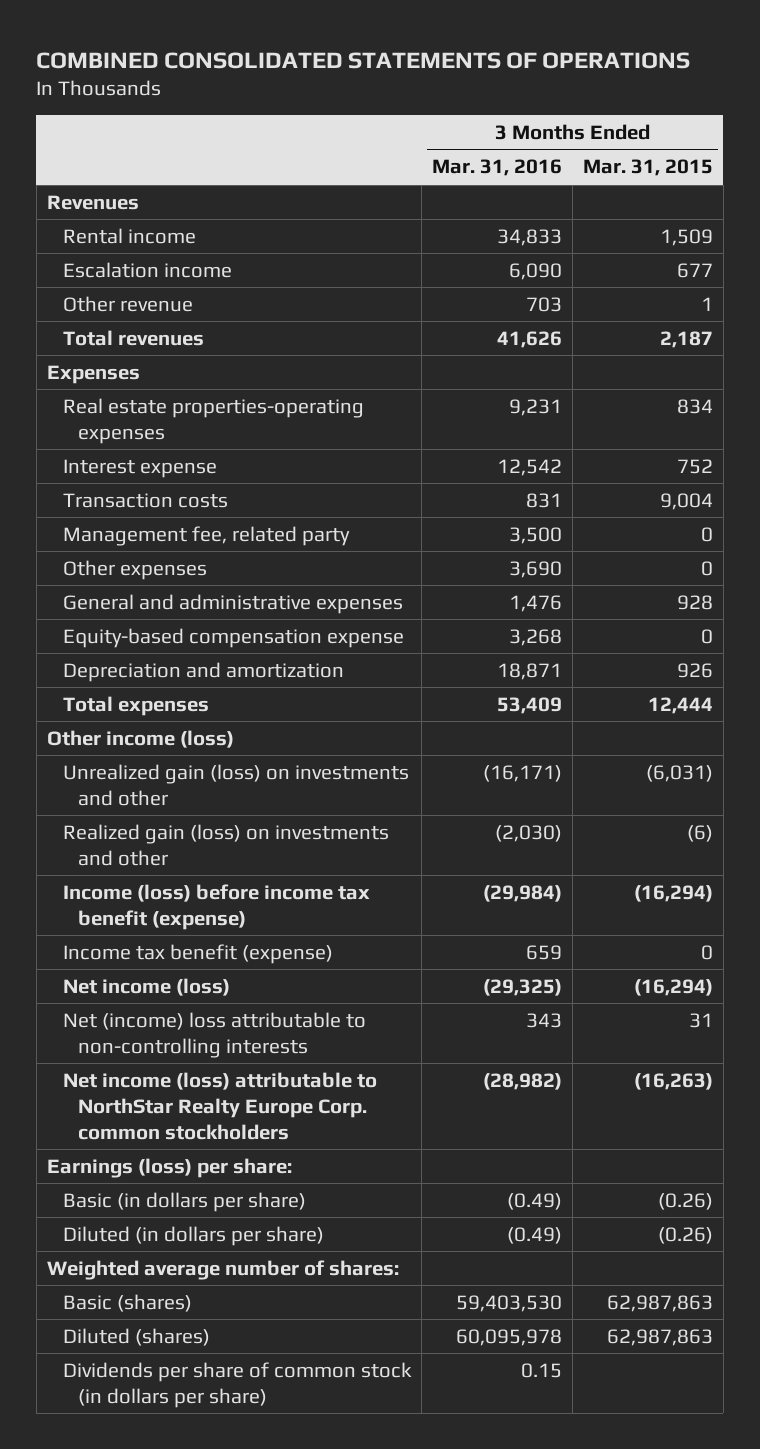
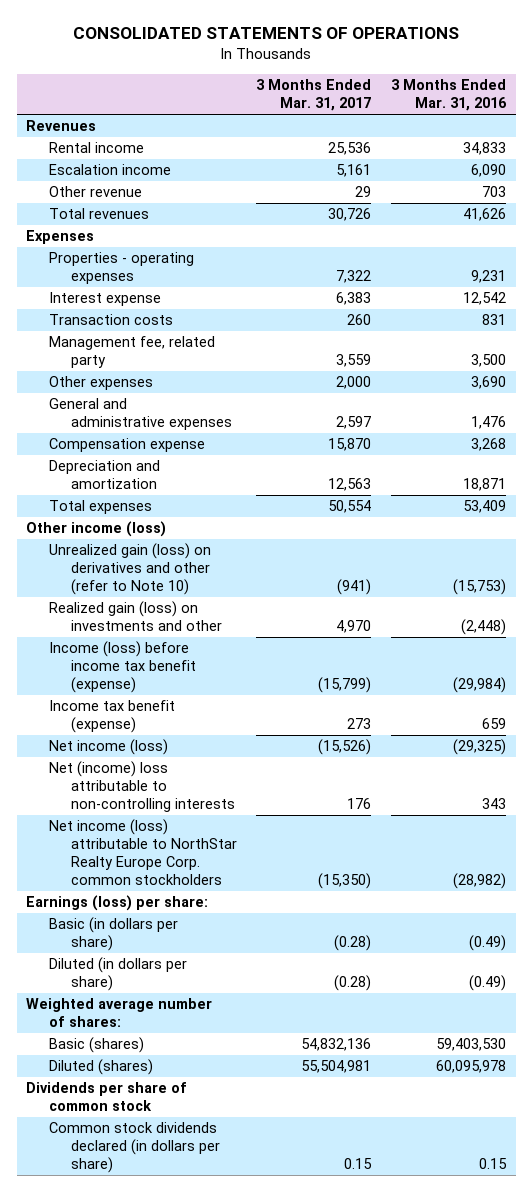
- COMBINED CONSOLIDATED STATEMENTS OF OPERATIONS
+ CONSOLIDATED STATEMENTS OF OPERATIONS
- | 3 Months Ended Mar. 31, 2016 | 3 Months Ended Mar. 31, 2015
+ | 3 Months Ended Mar. 31, 2017 | 3 Months Ended Mar. 31, 2016
- Real estate properties-operating expenses | 9,231 | 834
+ Properties - operating expenses | 7,322 | 9,231
- Equity-based compensation expense | 3,268 | 0
+ Compensation expense | 15,870 | 3,268
- Unrealized gain (loss) on investments and other | (16,171) | (6,031)
- Realized gain (loss) on investments and other | (2,030) | (6)
+ Unrealized gain (loss) on derivatives and other (refer to Note 10) | (941) | (15,753)
+ Realized gain (loss) on investments and other | 4,970 | (2,448)
- Dividends per share of common stock (in dollars per share) | 0.15 |
+ Dividends per share of common stock
+ Common stock dividends declared (in dollars per share) | 0.15 | 0.15

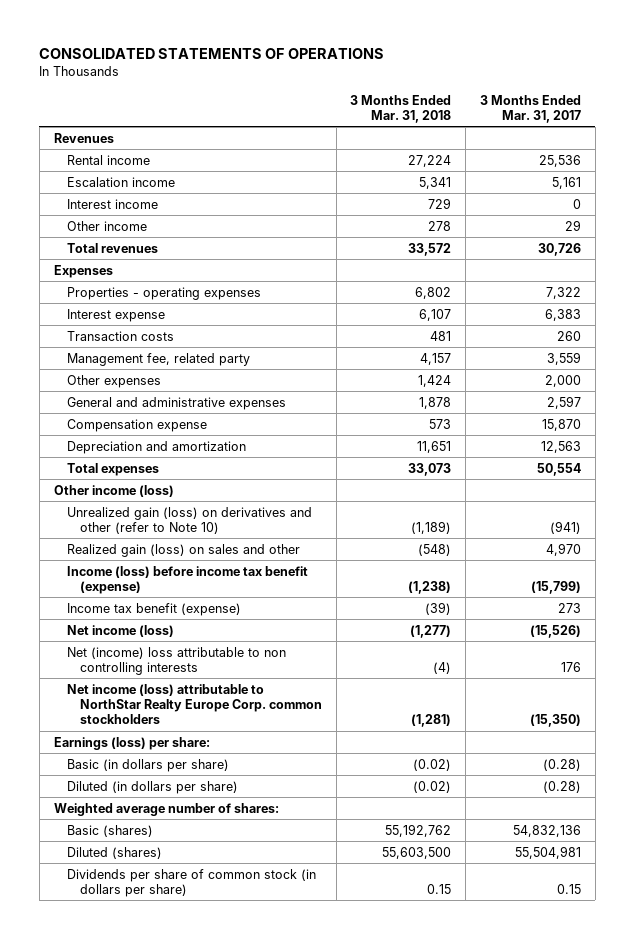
- | 3 Months Ended Mar. 31, 2017 | 3 Months Ended Mar. 31, 2016
+ | 3 Months Ended Mar. 31, 2018 | 3 Months Ended Mar. 31, 2017
- Other revenue | 29 | 703
+ Interest income | 729 | 0
+ Other income | 278 | 29
- Realized gain (loss) on investments and other | 4,970 | (2,448)
+ Realized gain (loss) on sales and other | (548) | 4,970
- Net (income) loss attributable to non-controlling interests | 176 | 343
+ Net (income) loss attributable to non controlling interests | (4) | 176
- Dividends per share of common stock
- Common stock dividends declared (in dollars per share) | 0.15 | 0.15
+ Dividends per share of common stock (in dollars per share) | 0.15 | 0.15

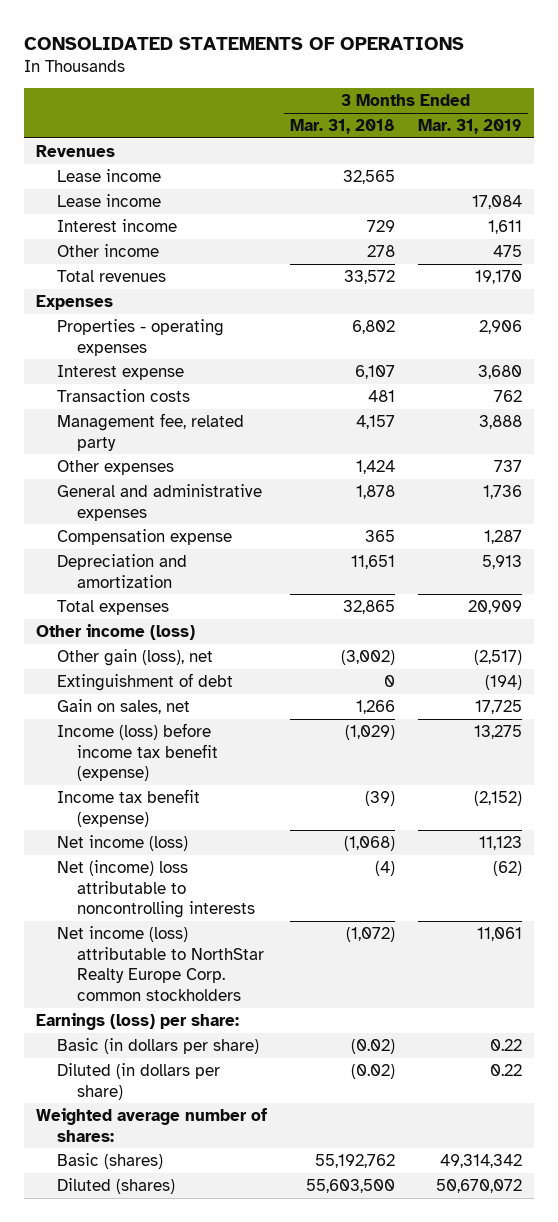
- | 3 Months Ended Mar. 31, 2018 | 3 Months Ended Mar. 31, 2017
+ | 3 Months Ended Mar. 31, 2018 | 3 Months Ended Mar. 31, 2019
- Rental income | 27,224 | 25,536
- Escalation income | 5,341 | 5,161
+ Lease income | 32,565 |
+ Lease income | | 17,084
- Compensation expense | 573 | 15,870
+ Compensation expense | 365 | 1,287
- Total expenses | 33,073 | 50,554
+ Total expenses | 32,865 | 20,909
- Unrealized gain (loss) on derivatives and other (refer to Note 10) | (1,189) | (941)
- Realized gain (loss) on sales and other | (548) | 4,970
- Income (loss) before income tax benefit (expense) | (1,238) | (15,799)
+ Other gain (loss), net | (3,002) | (2,517)
+ Extinguishment of debt | 0 | (194)
+ Gain on sales, net | 1,266 | 17,725
+ Income (loss) before income tax benefit (expense) | (1,029) | 13,275
- Net income (loss) | (1,277) | (15,526)
- Net (income) loss attributable to non controlling interests | (4) | 176
- Net income (loss) attributable to NorthStar Realty Europe Corp. common stockholders | (1,281) | (15,350)
+ Net income (loss) | (1,068) | 11,123
+ Net (income) loss attributable to noncontrolling interests | (4) | (62)
+ Net income (loss) attributable to NorthStar Realty Europe Corp. common stockholders | (1,072) | 11,061
- Dividends per share of common stock (in dollars per share) | 0.15 | 0.15

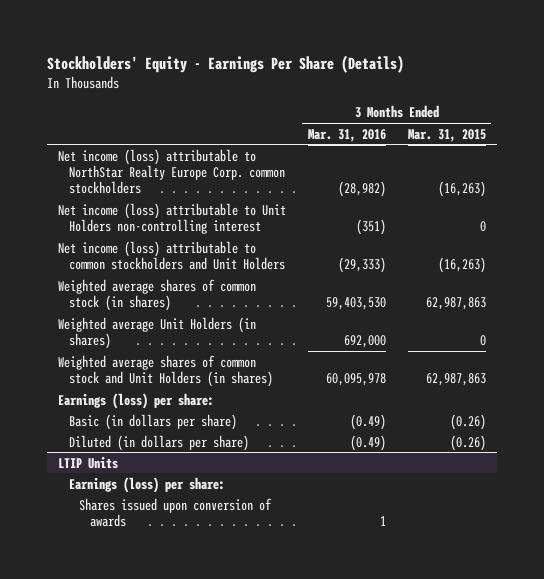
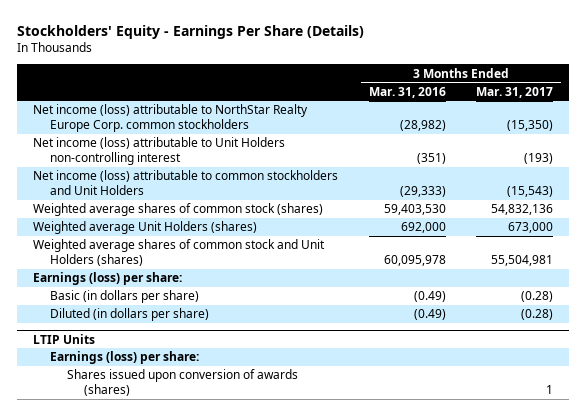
- | 3 Months Ended Mar. 31, 2016 | 3 Months Ended Mar. 31, 2015
+ | 3 Months Ended Mar. 31, 2016 | 3 Months Ended Mar. 31, 2017
- Weighted average shares of common stock (in shares) | 59,403,530 | 62,987,863
- Weighted average Unit Holders (in shares) | 692,000 | 0
- Weighted average shares of common stock and Unit Holders (in shares) | 60,095,978 | 62,987,863
+ Weighted average shares of common stock (shares) | 59,403,530 | 54,832,136
+ Weighted average Unit Holders (shares) | 692,000 | 673,000
+ Weighted average shares of common stock and Unit Holders (shares) | 60,095,978 | 55,504,981
@ LTIP Units
- Shares issued upon conversion of awards | 1 |
+ Shares issued upon conversion of awards (shares) | | 1

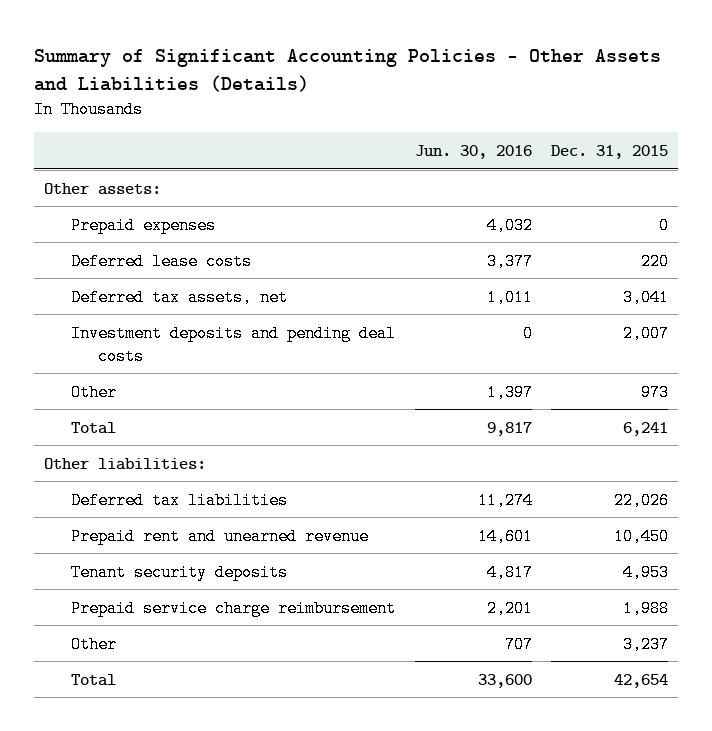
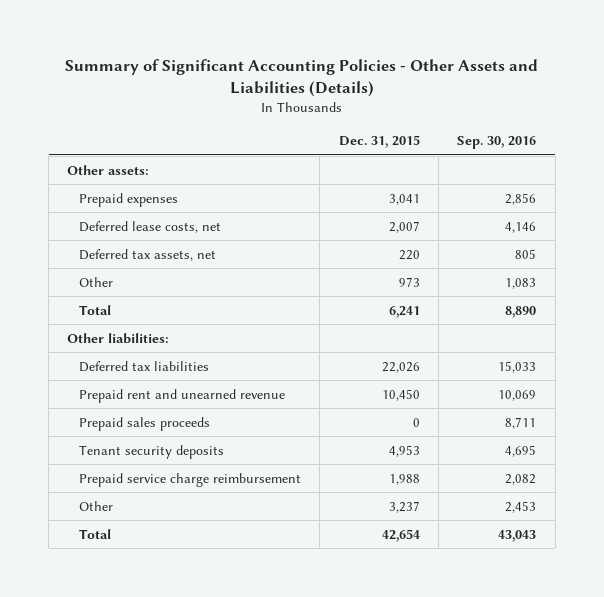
- | Jun. 30, 2016 | Dec. 31, 2015
+ | Dec. 31, 2015 | Sep. 30, 2016
- Prepaid expenses | 4,032 | 0
- Deferred lease costs | 3,377 | 220
- Deferred tax assets, net | 1,011 | 3,041
- Investment deposits and pending deal costs | 0 | 2,007
+ Prepaid expenses | 3,041 | 2,856
+ Deferred lease costs, net | 2,007 | 4,146
+ Deferred tax assets, net | 220 | 805
+ Prepaid sales proceeds | 0 | 8,711

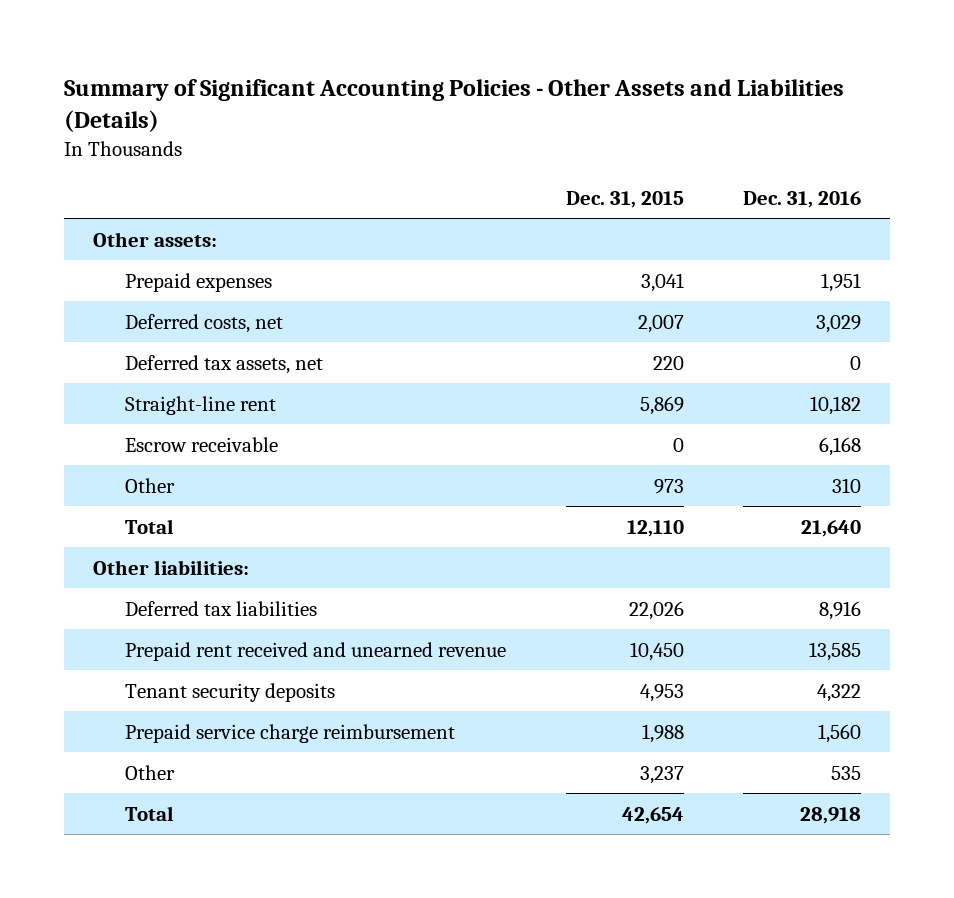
- | Dec. 31, 2015 | Sep. 30, 2016
+ | Dec. 31, 2015 | Dec. 31, 2016
- Deferred lease costs, net | 2,007 | 4,146
+ Deferred costs, net | 2,007 | 3,029
+ Straight-line rent | 5,869 | 10,182
+ Escrow receivable | 0 | 6,168
- Total | 6,241 | 8,890
+ Total | 12,110 | 21,640
- Prepaid rent and unearned revenue | 10,450 | 10,069
- Prepaid sales proceeds | 0 | 8,711
+ Prepaid rent received and unearned revenue | 10,450 | 13,585

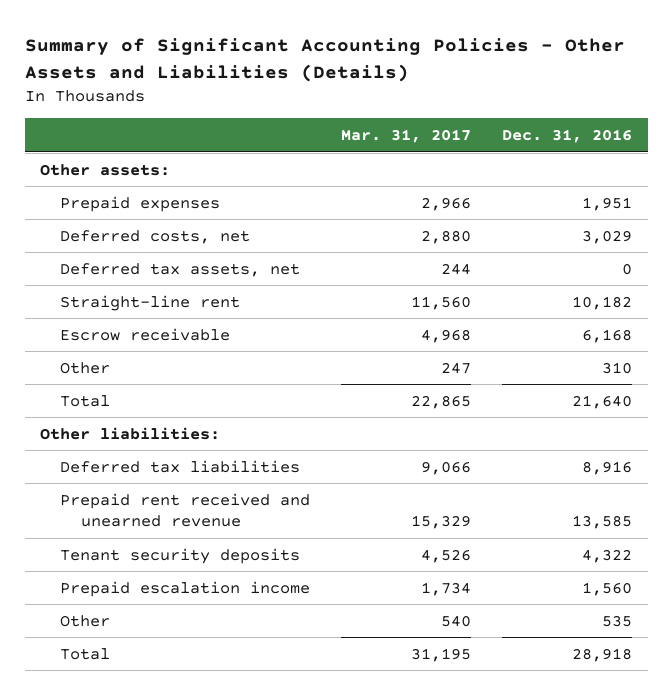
- | Dec. 31, 2015 | Dec. 31, 2016
+ | Mar. 31, 2017 | Dec. 31, 2016
- Prepaid service charge reimbursement | 1,988 | 1,560
+ Prepaid escalation income | 1,734 | 1,560

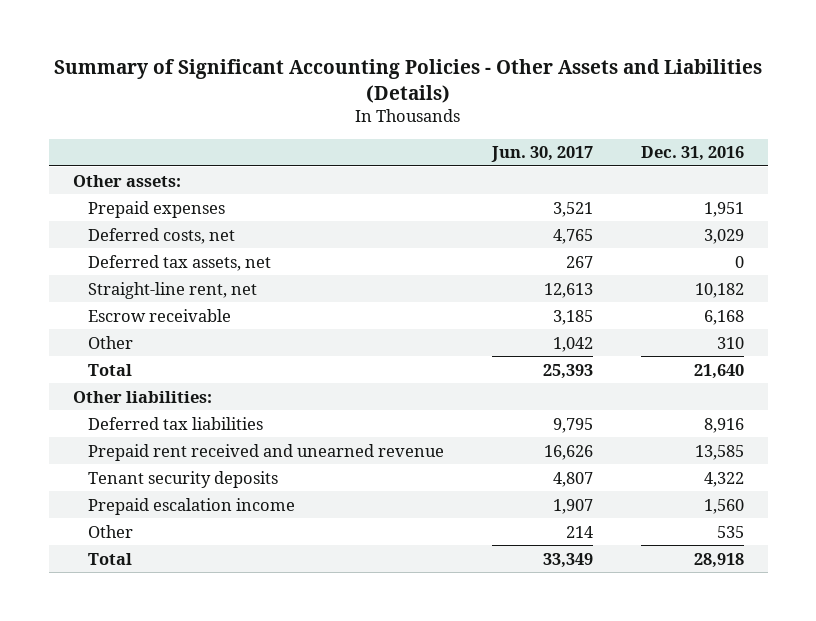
- | Mar. 31, 2017 | Dec. 31, 2016
+ | Jun. 30, 2017 | Dec. 31, 2016
- Straight-line rent | 11,560 | 10,182
+ Straight-line rent, net | 12,613 | 10,182

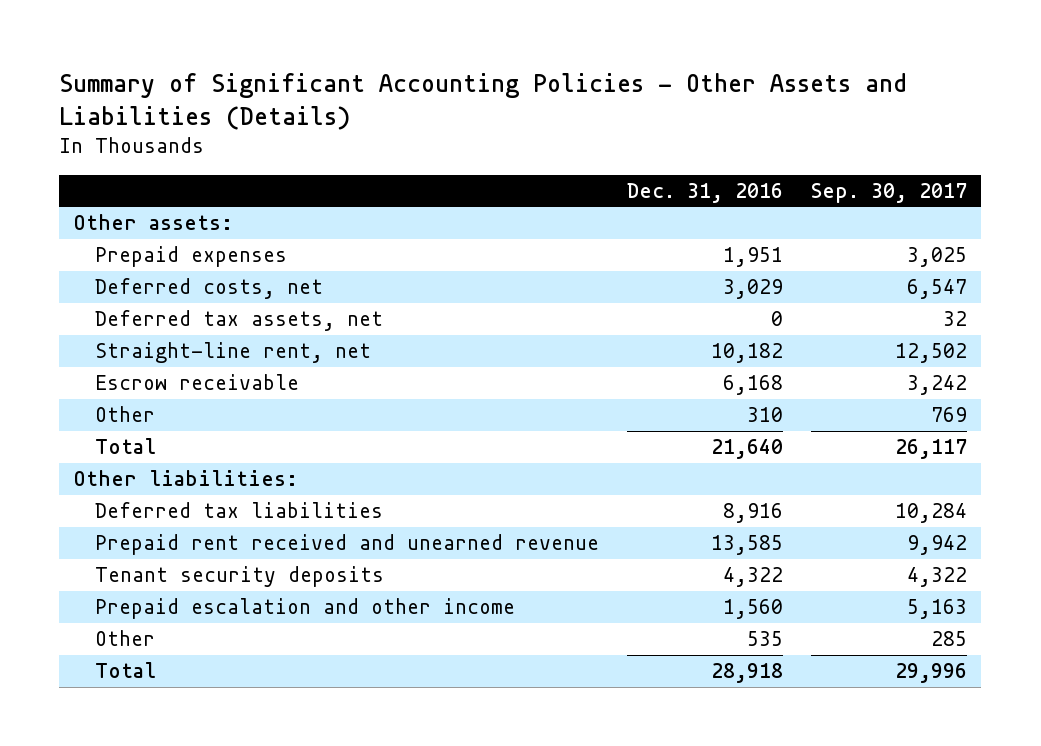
- | Jun. 30, 2017 | Dec. 31, 2016
+ | Dec. 31, 2016 | Sep. 30, 2017
- Prepaid escalation income | 1,907 | 1,560
+ Prepaid escalation and other income | 1,560 | 5,163

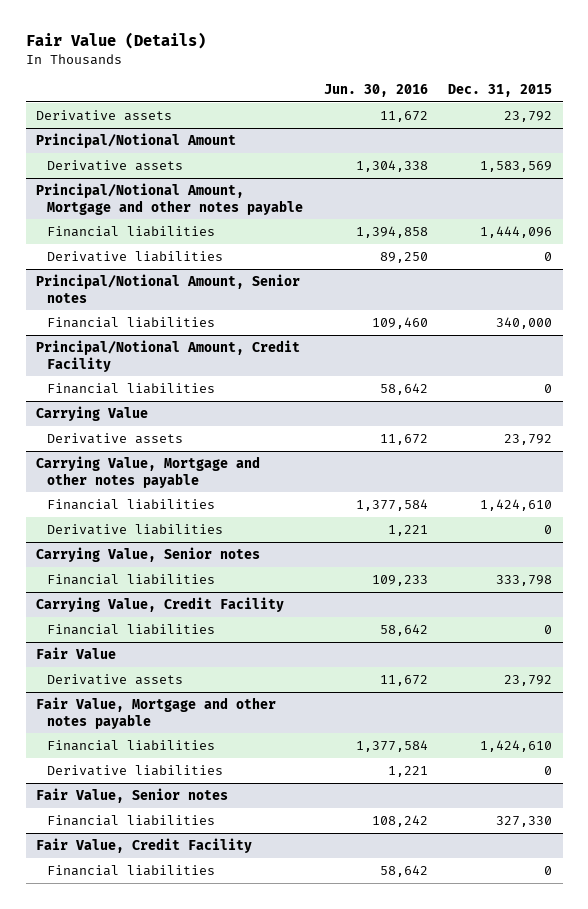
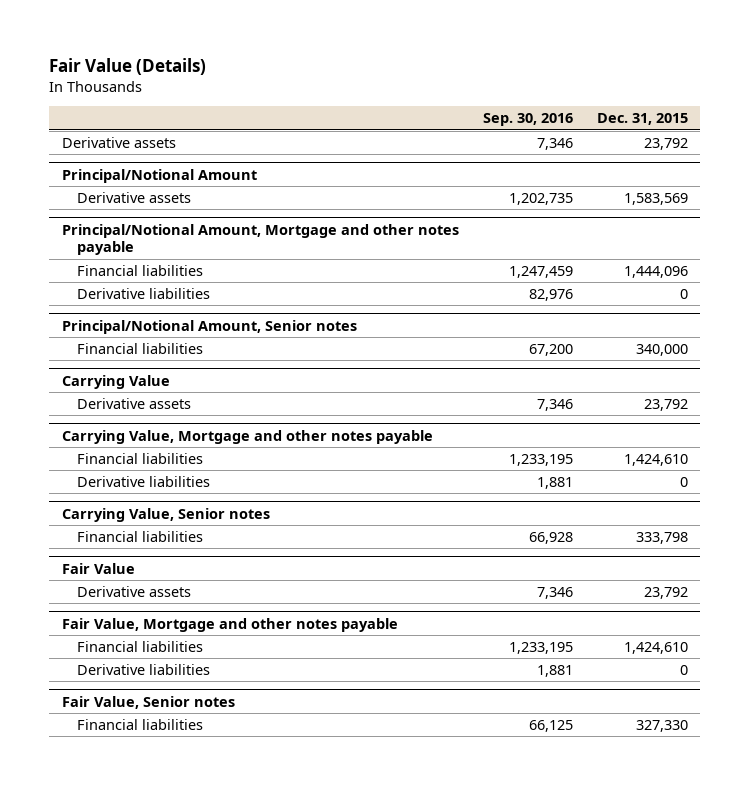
- | Jun. 30, 2016 | Dec. 31, 2015
+ | Sep. 30, 2016 | Dec. 31, 2015
- Principal/Notional Amount, Credit Facility
- Financial liabilities | 58,642 | 0
- Carrying Value, Credit Facility
- Financial liabilities | 58,642 | 0
- Fair Value, Credit Facility
- Financial liabilities | 58,642 | 0

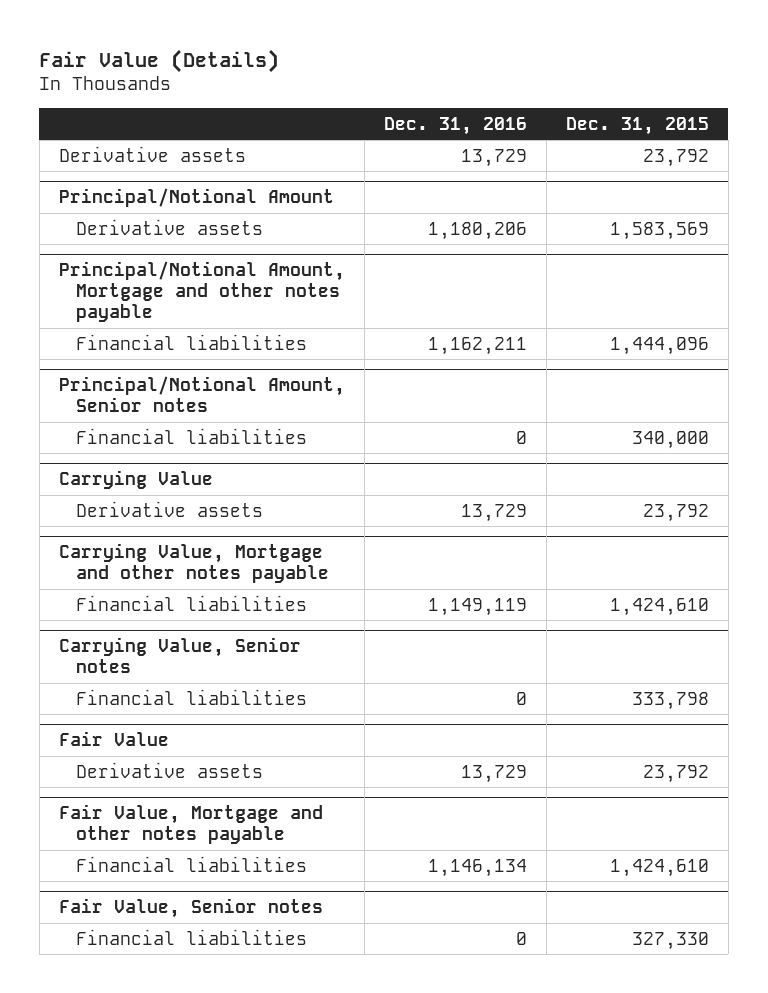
- | Sep. 30, 2016 | Dec. 31, 2015
+ | Dec. 31, 2016 | Dec. 31, 2015
@ Principal/Notional Amount, Mortgage and other notes payable
- Derivative liabilities | 82,976 | 0
@ Carrying Value, Mortgage and other notes payable
- Derivative liabilities | 1,881 | 0
@ Fair Value, Mortgage and other notes payable
- Derivative liabilities | 1,881 | 0

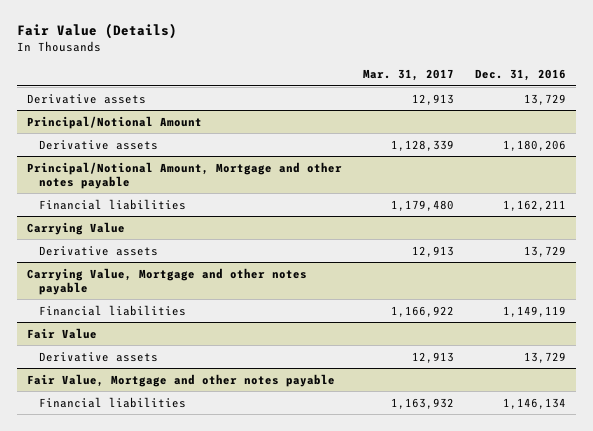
- | Dec. 31, 2016 | Dec. 31, 2015
+ | Mar. 31, 2017 | Dec. 31, 2016
- Principal/Notional Amount, Senior notes
- Financial liabilities | 0 | 340,000
- Carrying Value, Senior notes
- Financial liabilities | 0 | 333,798
- Fair Value, Senior notes
- Financial liabilities | 0 | 327,330

